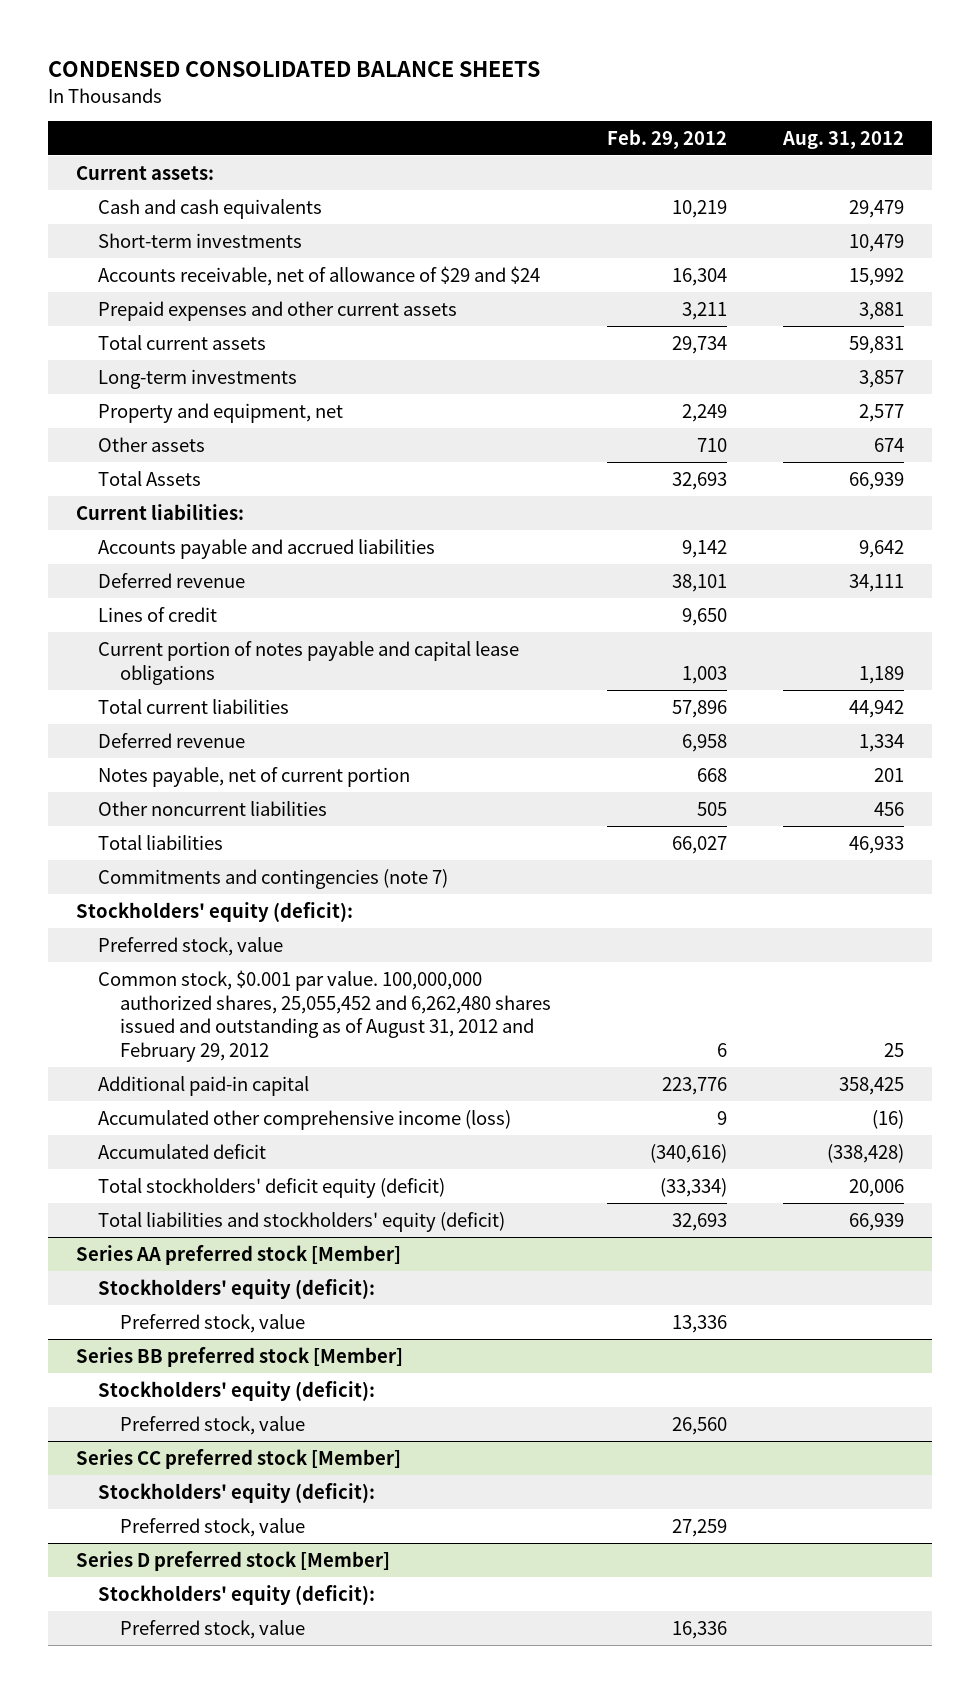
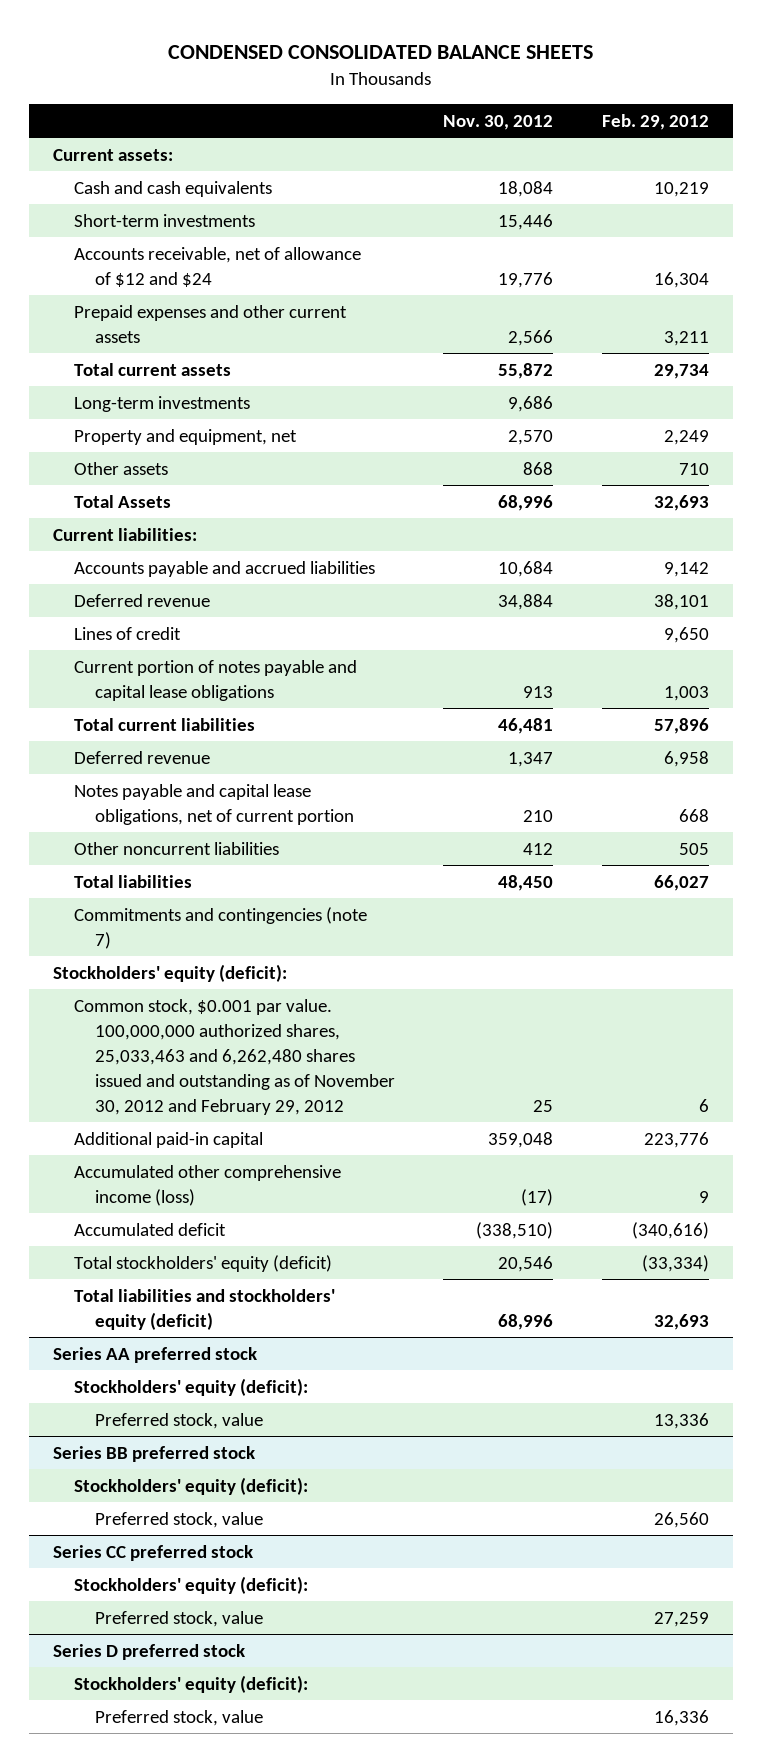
- | Feb. 29, 2012 | Aug. 31, 2012
+ | Nov. 30, 2012 | Feb. 29, 2012
- Accounts receivable, net of allowance of $29 and $24 | 16,304 | 15,992
+ Accounts receivable, net of allowance of $12 and $24 | 19,776 | 16,304
- Notes payable, net of current portion | 668 | 201
+ Notes payable and capital lease obligations, net of current portion | 210 | 668
- Preferred stock, value
- Common stock, $0.001 par value. 100,000,000 authorized shares, 25,055,452 and 6,262,480 shares issued and outstanding as of August 31, 2012 and February 29, 2012 | 6 | 25
+ Common stock, $0.001 par value. 100,000,000 authorized shares, 25,033,463 and 6,262,480 shares issued and outstanding as of November 30, 2012 and February 29, 2012 | 25 | 6
- Total stockholders' deficit equity (deficit) | (33,334) | 20,006
+ Total stockholders' equity (deficit) | 20,546 | (33,334)
- Series AA preferred stock [Member]
+ Series AA preferred stock
- Series BB preferred stock [Member]
+ Series BB preferred stock
- Series CC preferred stock [Member]
+ Series CC preferred stock
- Series D preferred stock [Member]
+ Series D preferred stock

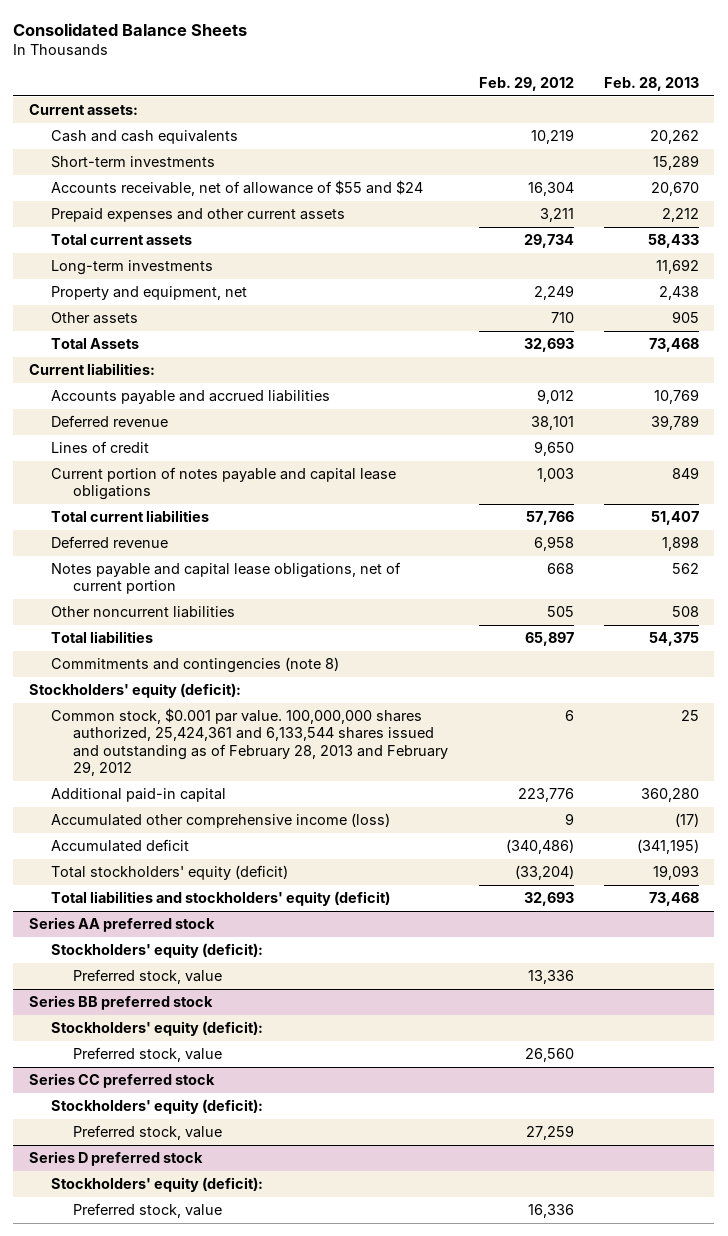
- CONDENSED CONSOLIDATED BALANCE SHEETS
+ Consolidated Balance Sheets
- | Nov. 30, 2012 | Feb. 29, 2012
+ | Feb. 29, 2012 | Feb. 28, 2013
- Accounts receivable, net of allowance of $12 and $24 | 19,776 | 16,304
+ Accounts receivable, net of allowance of $55 and $24 | 16,304 | 20,670
- Accounts payable and accrued liabilities | 10,684 | 9,142
+ Accounts payable and accrued liabilities | 9,012 | 10,769
- Total current liabilities | 46,481 | 57,896
+ Total current liabilities | 57,766 | 51,407
- Total liabilities | 48,450 | 66,027
- Commitments and contingencies (note 7)
+ Total liabilities | 65,897 | 54,375
+ Commitments and contingencies (note 8)
- Common stock, $0.001 par value. 100,000,000 authorized shares, 25,033,463 and 6,262,480 shares issued and outstanding as of November 30, 2012 and February 29, 2012 | 25 | 6
+ Common stock, $0.001 par value. 100,000,000 shares authorized, 25,424,361 and 6,133,544 shares issued and outstanding as of February 28, 2013 and February 29, 2012 | 6 | 25
- Accumulated deficit | (338,510) | (340,616)
- Total stockholders' equity (deficit) | 20,546 | (33,334)
+ Accumulated deficit | (340,486) | (341,195)
+ Total stockholders' equity (deficit) | (33,204) | 19,093

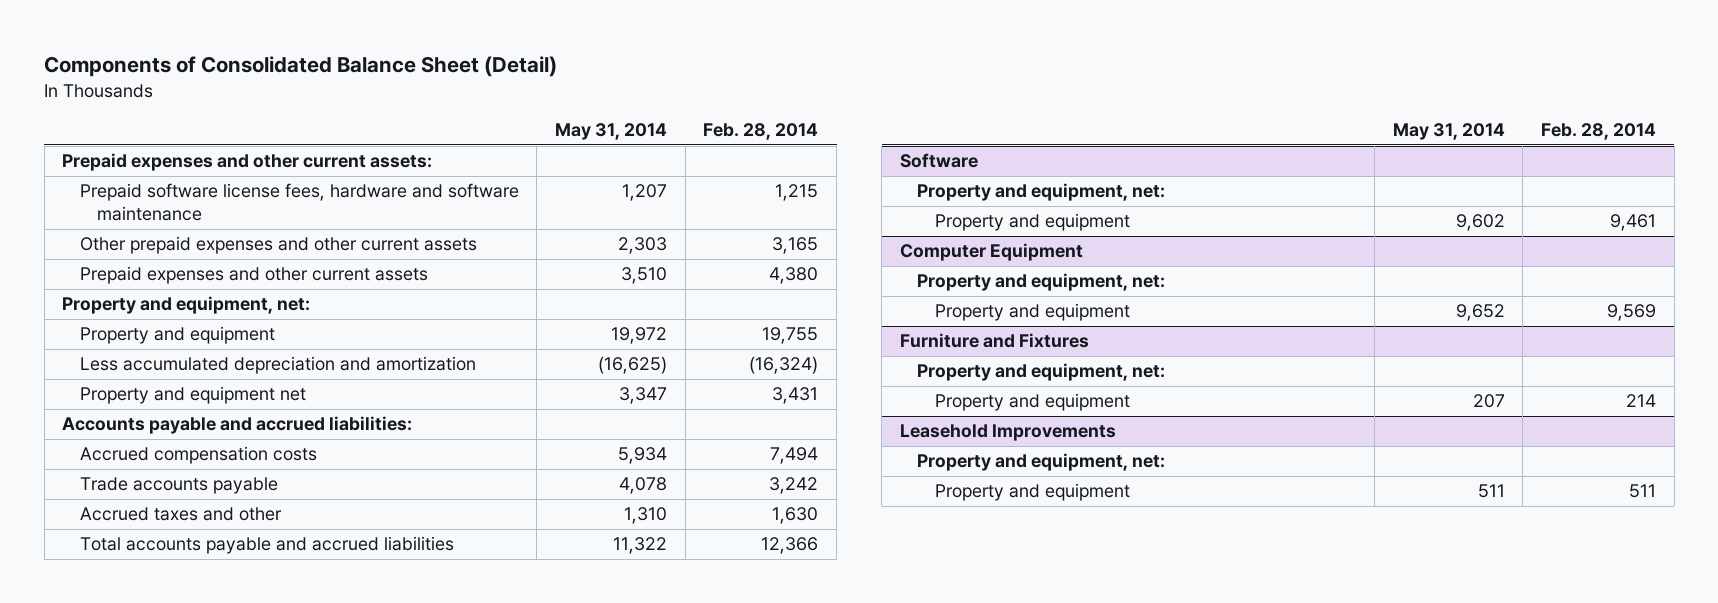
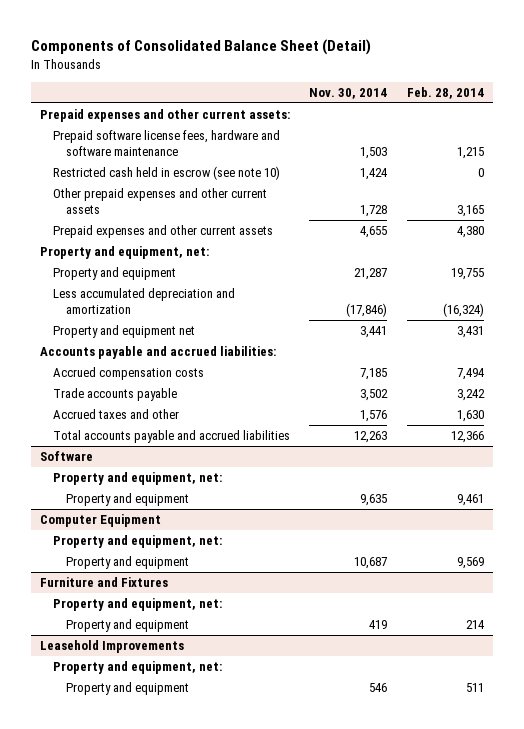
- | May 31, 2014 | Feb. 28, 2014
+ | Nov. 30, 2014 | Feb. 28, 2014
+ Restricted cash held in escrow (see note 10) | 1,424 | 0

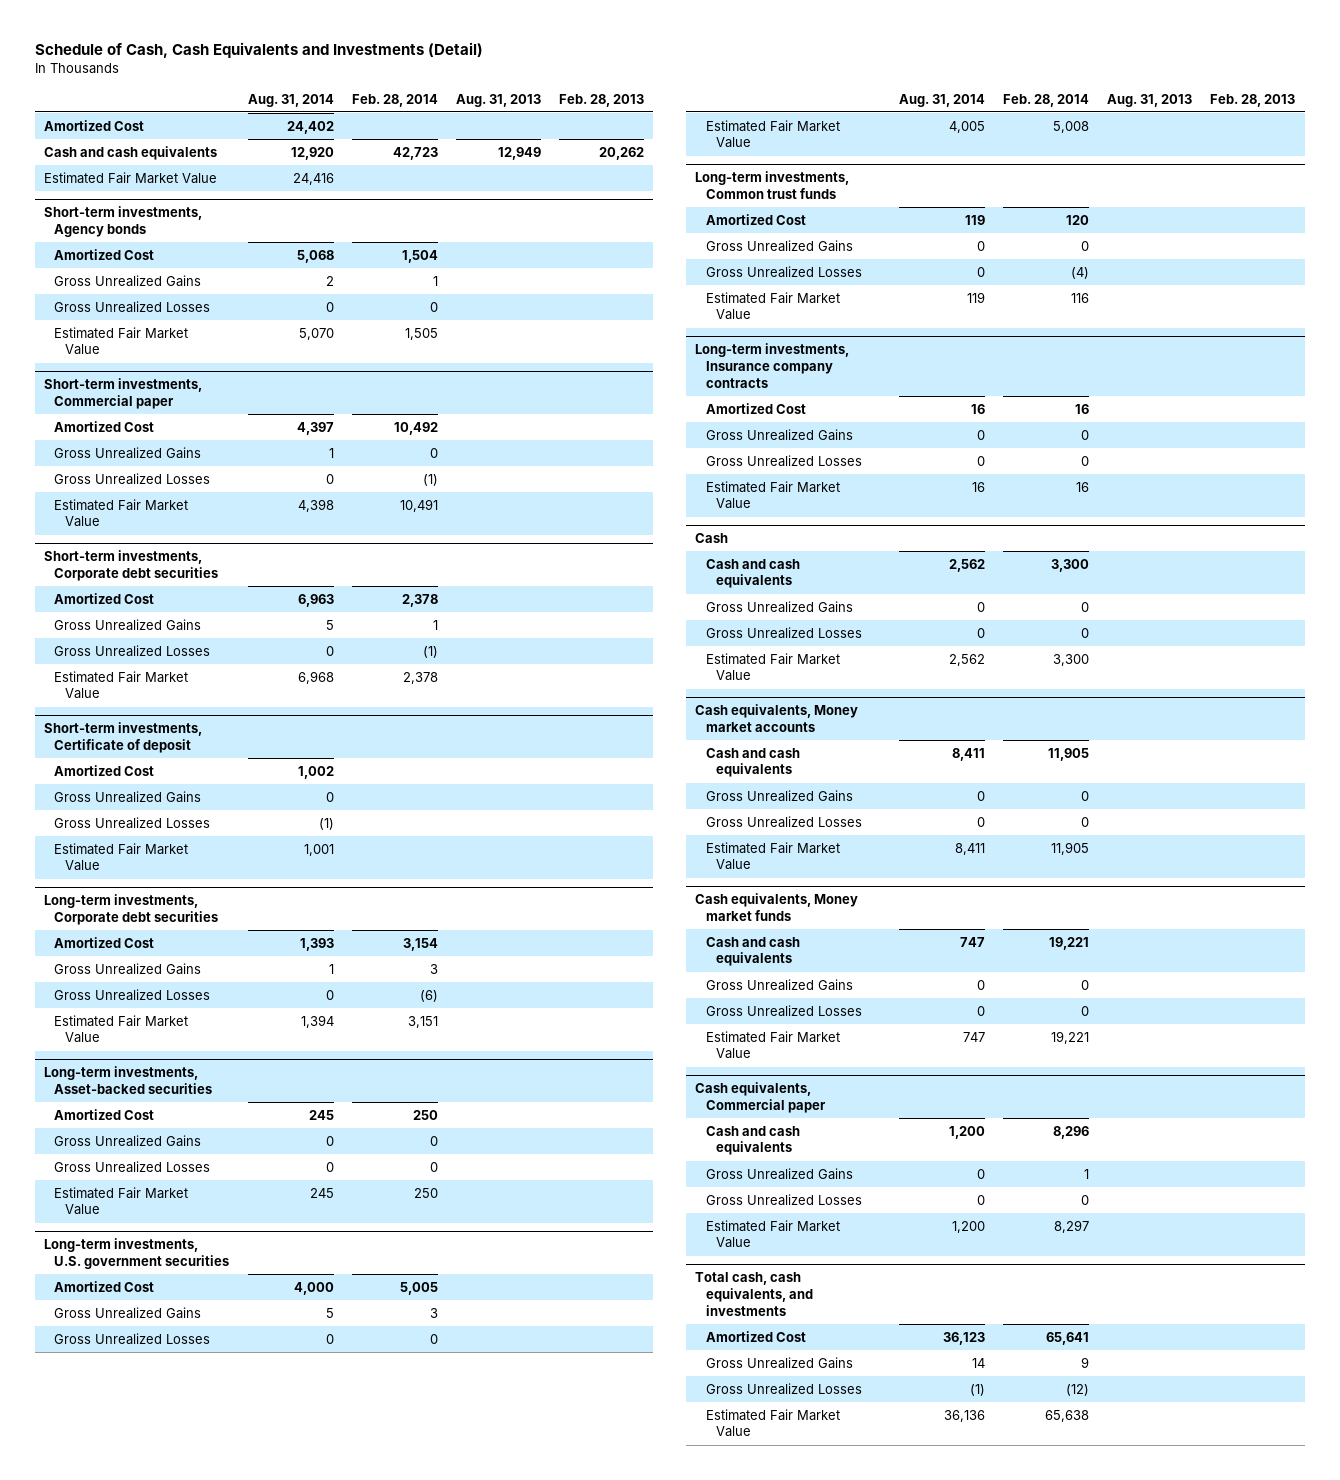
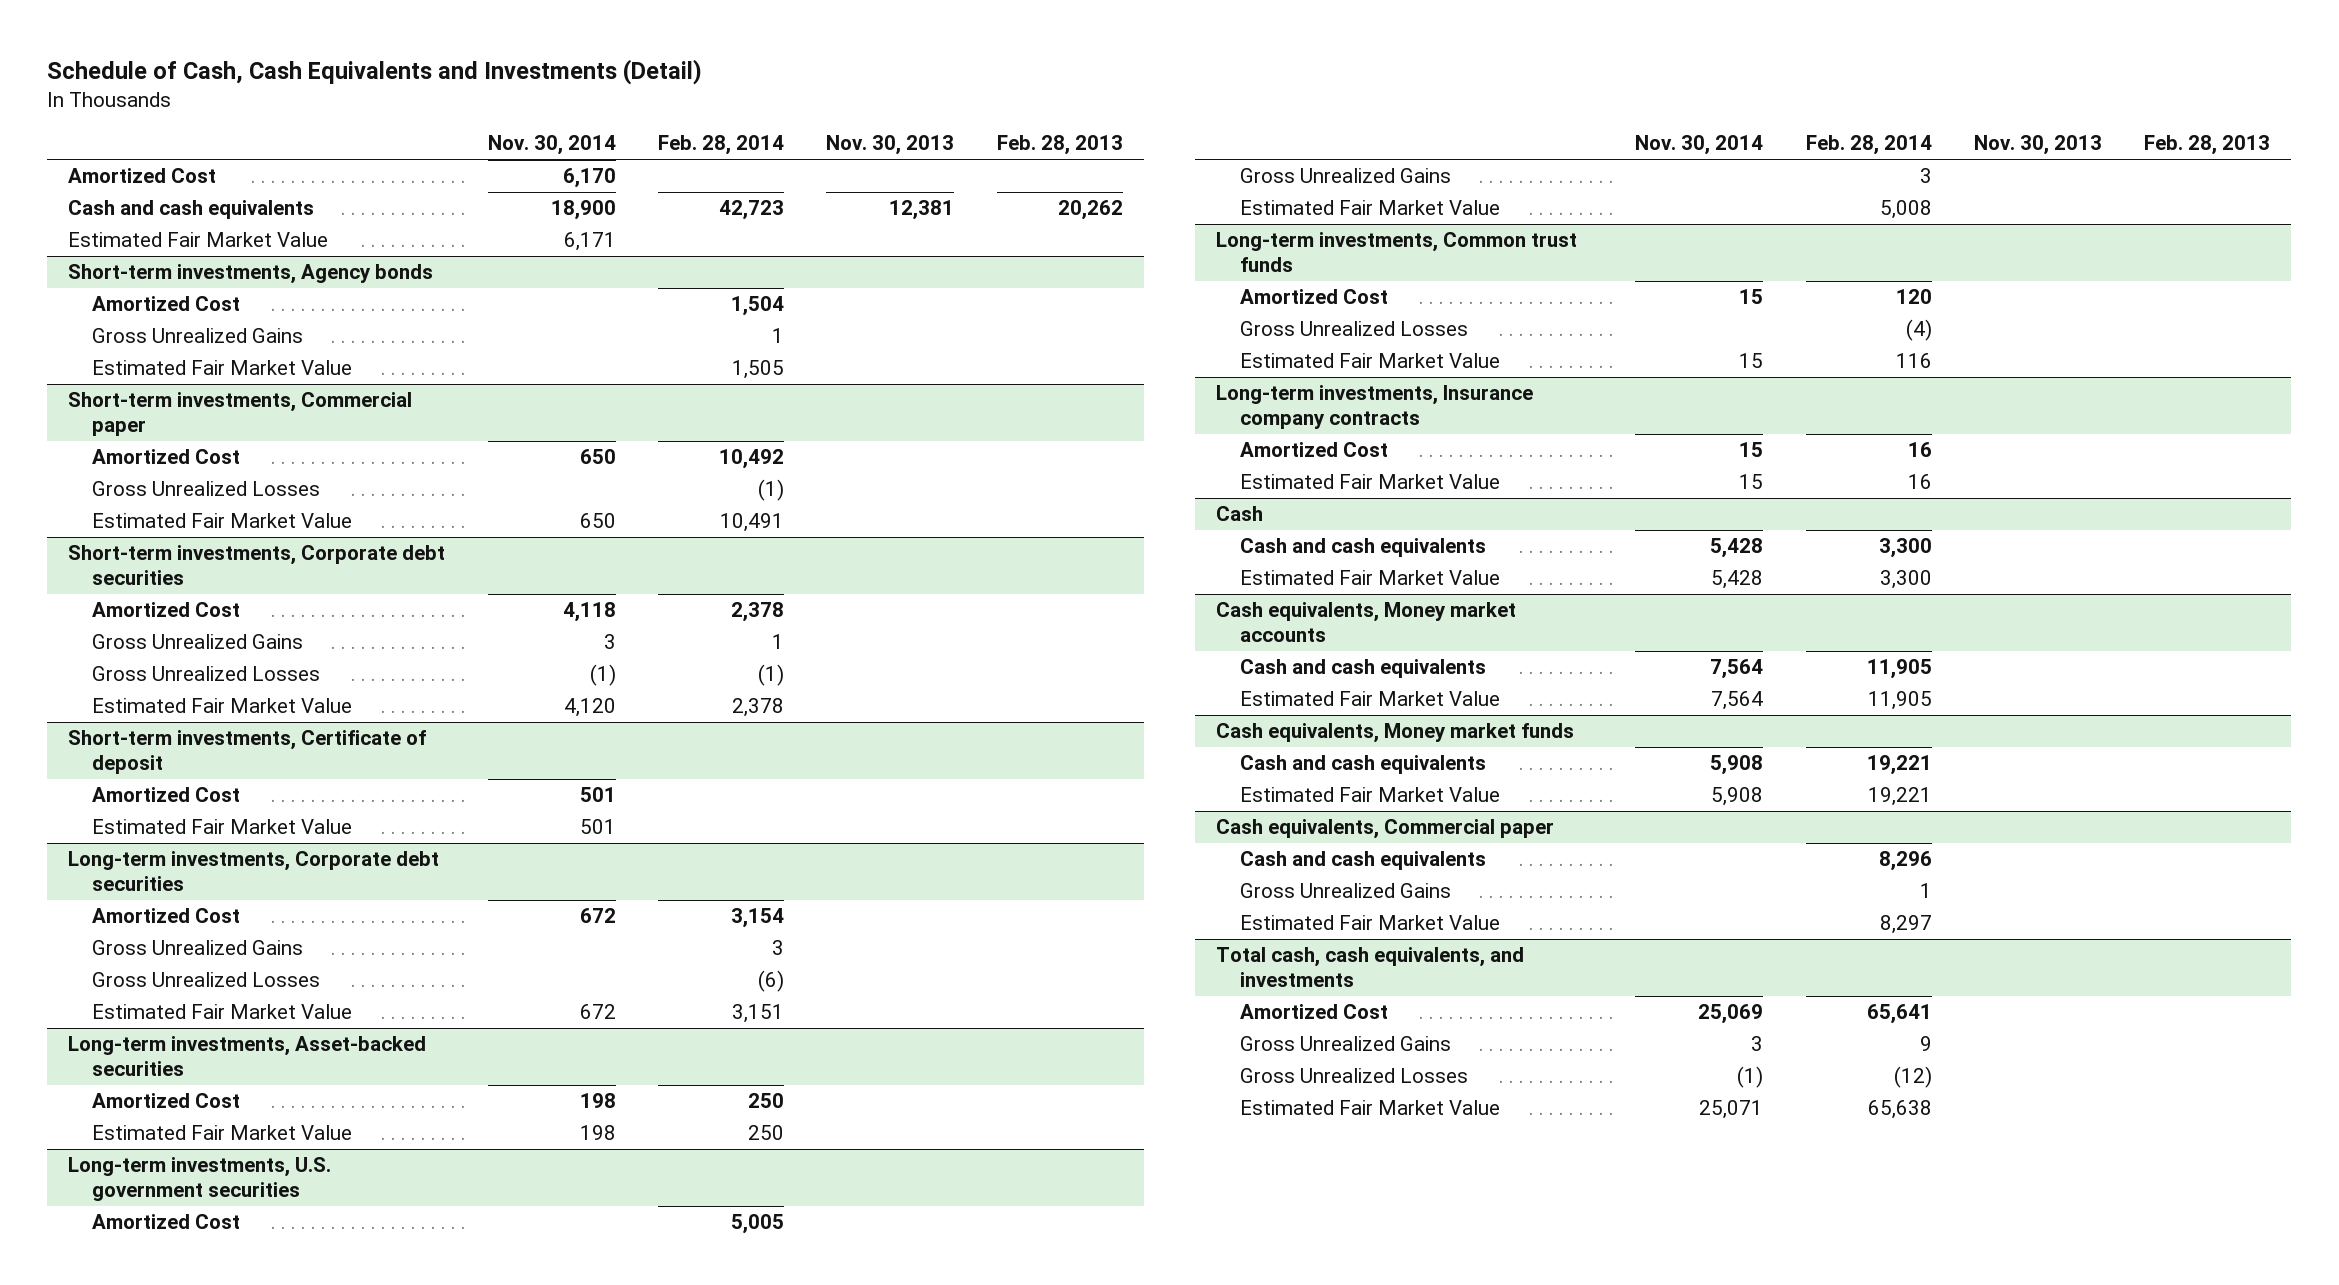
- | Aug. 31, 2014 | Feb. 28, 2014 | Aug. 31, 2013 | Feb. 28, 2013
+ | Nov. 30, 2014 | Feb. 28, 2014 | Nov. 30, 2013 | Feb. 28, 2013
@ Short-term investments, Agency bonds
- Gross Unrealized Losses | 0 | 0 | |
@ Short-term investments, Commercial paper
- Gross Unrealized Gains | 1 | 0 | |
@ Short-term investments, Certificate of deposit
- Gross Unrealized Gains | 0 | | |
- Gross Unrealized Losses | (1) | | |
@ Long-term investments, Asset-backed securities
- Gross Unrealized Gains | 0 | 0 | |
- Gross Unrealized Losses | 0 | 0 | |
@ Long-term investments, U.S. government securities
- Gross Unrealized Losses | 0 | 0 | |
@ Long-term investments, Common trust funds
- Gross Unrealized Gains | 0 | 0 | |
@ Long-term investments, Insurance company contracts
- Gross Unrealized Gains | 0 | 0 | |
- Gross Unrealized Losses | 0 | 0 | |
@ Cash
- Gross Unrealized Gains | 0 | 0 | |
- Gross Unrealized Losses | 0 | 0 | |
@ Cash equivalents, Money market accounts
- Gross Unrealized Gains | 0 | 0 | |
- Gross Unrealized Losses | 0 | 0 | |
@ Cash equivalents, Money market funds
- Gross Unrealized Gains | 0 | 0 | |
- Gross Unrealized Losses | 0 | 0 | |
@ Cash equivalents, Commercial paper
- Gross Unrealized Losses | 0 | 0 | |

